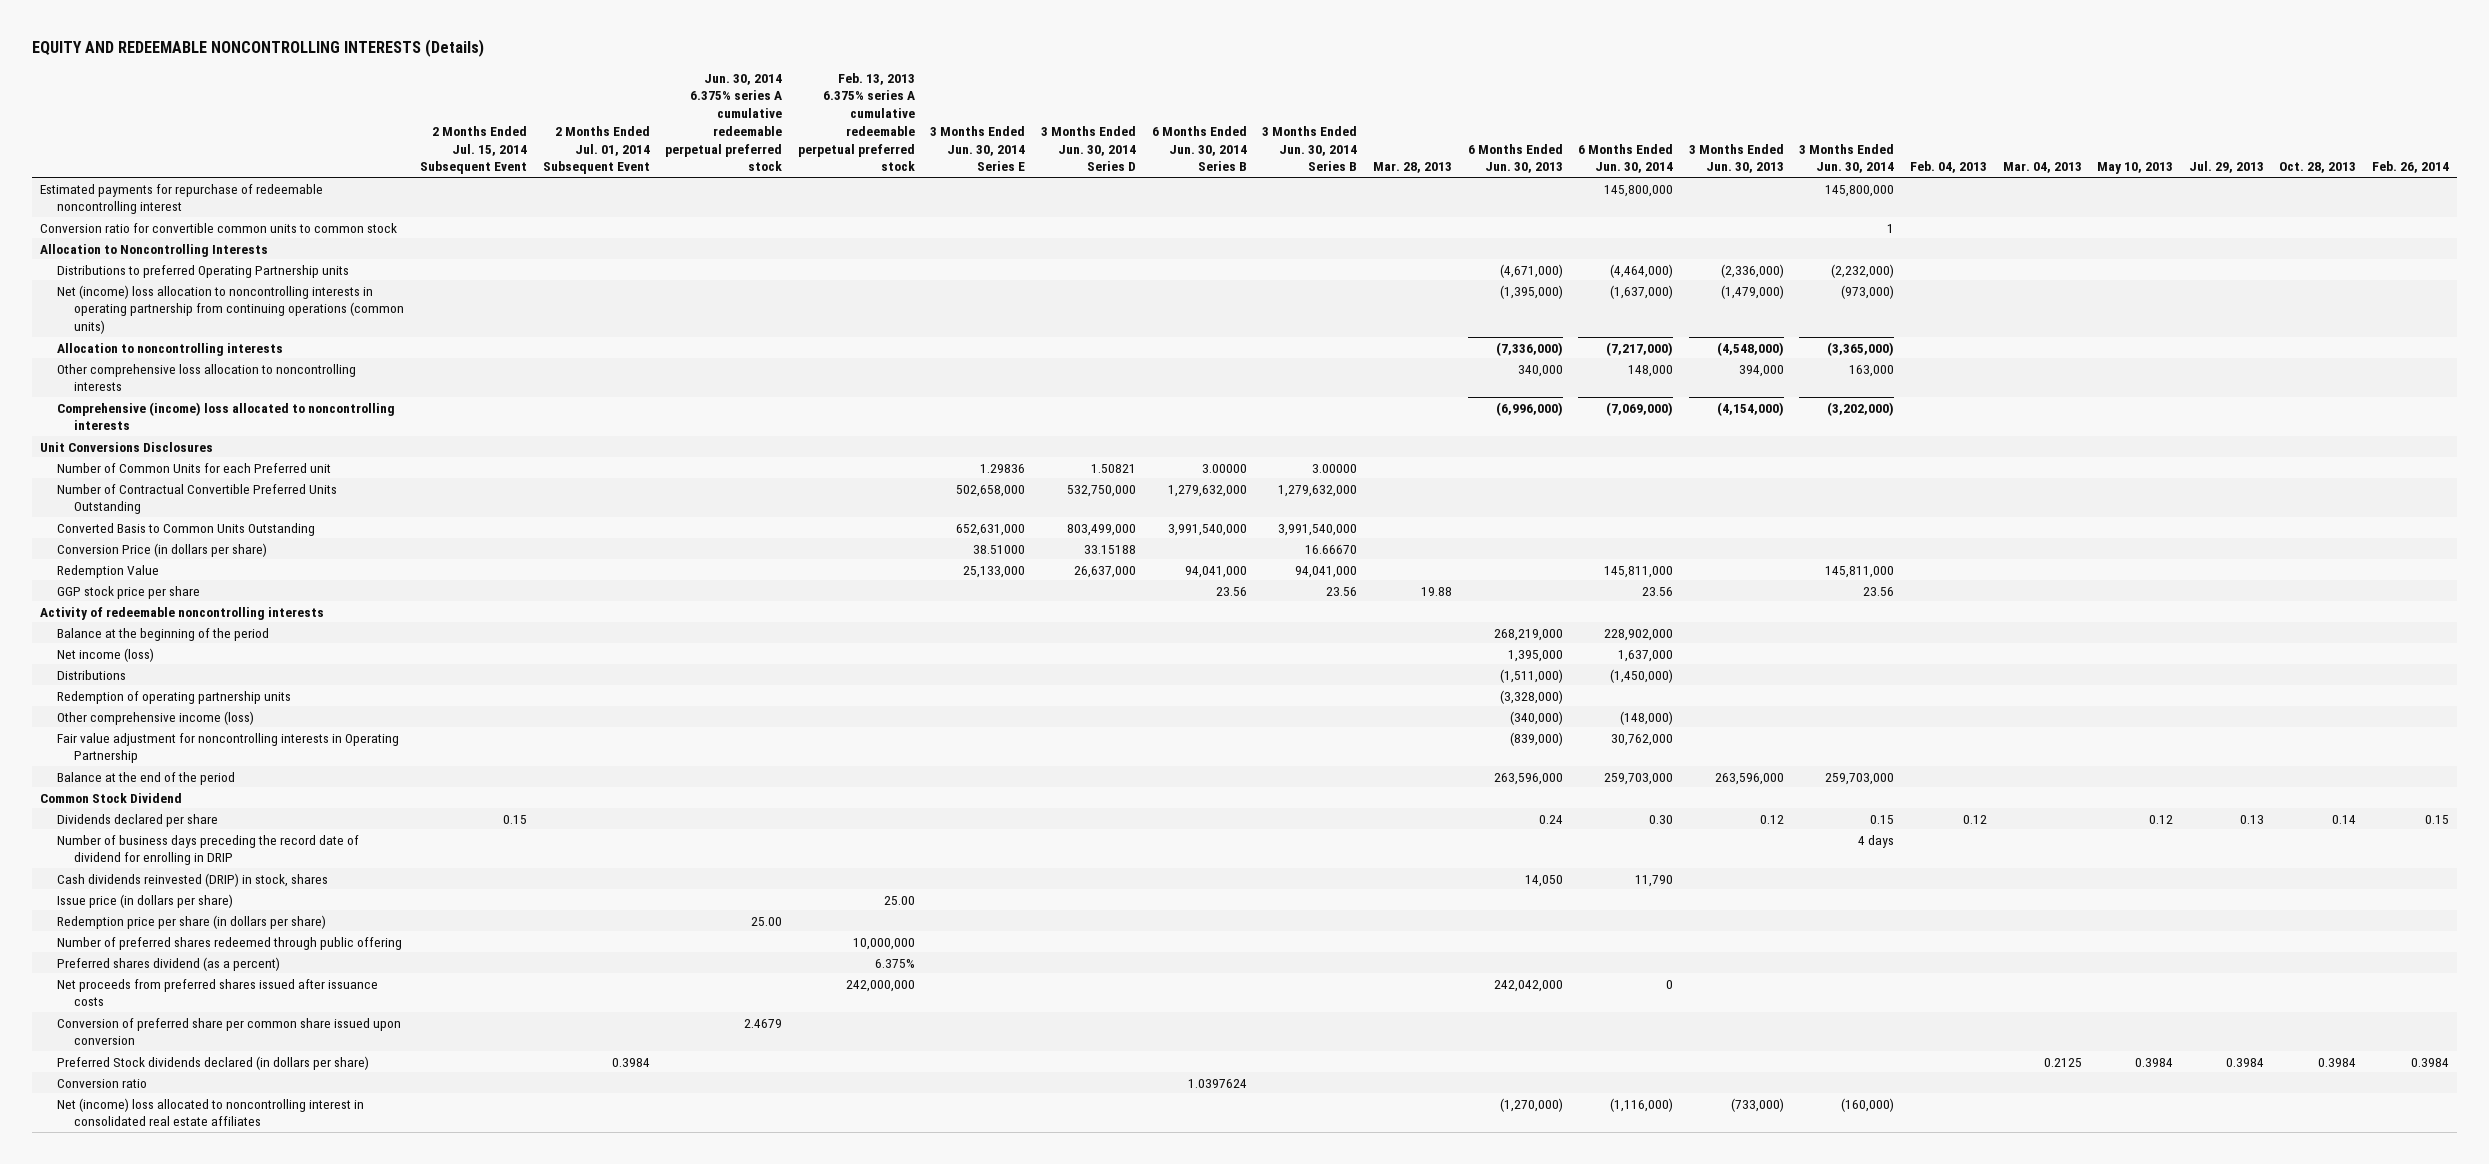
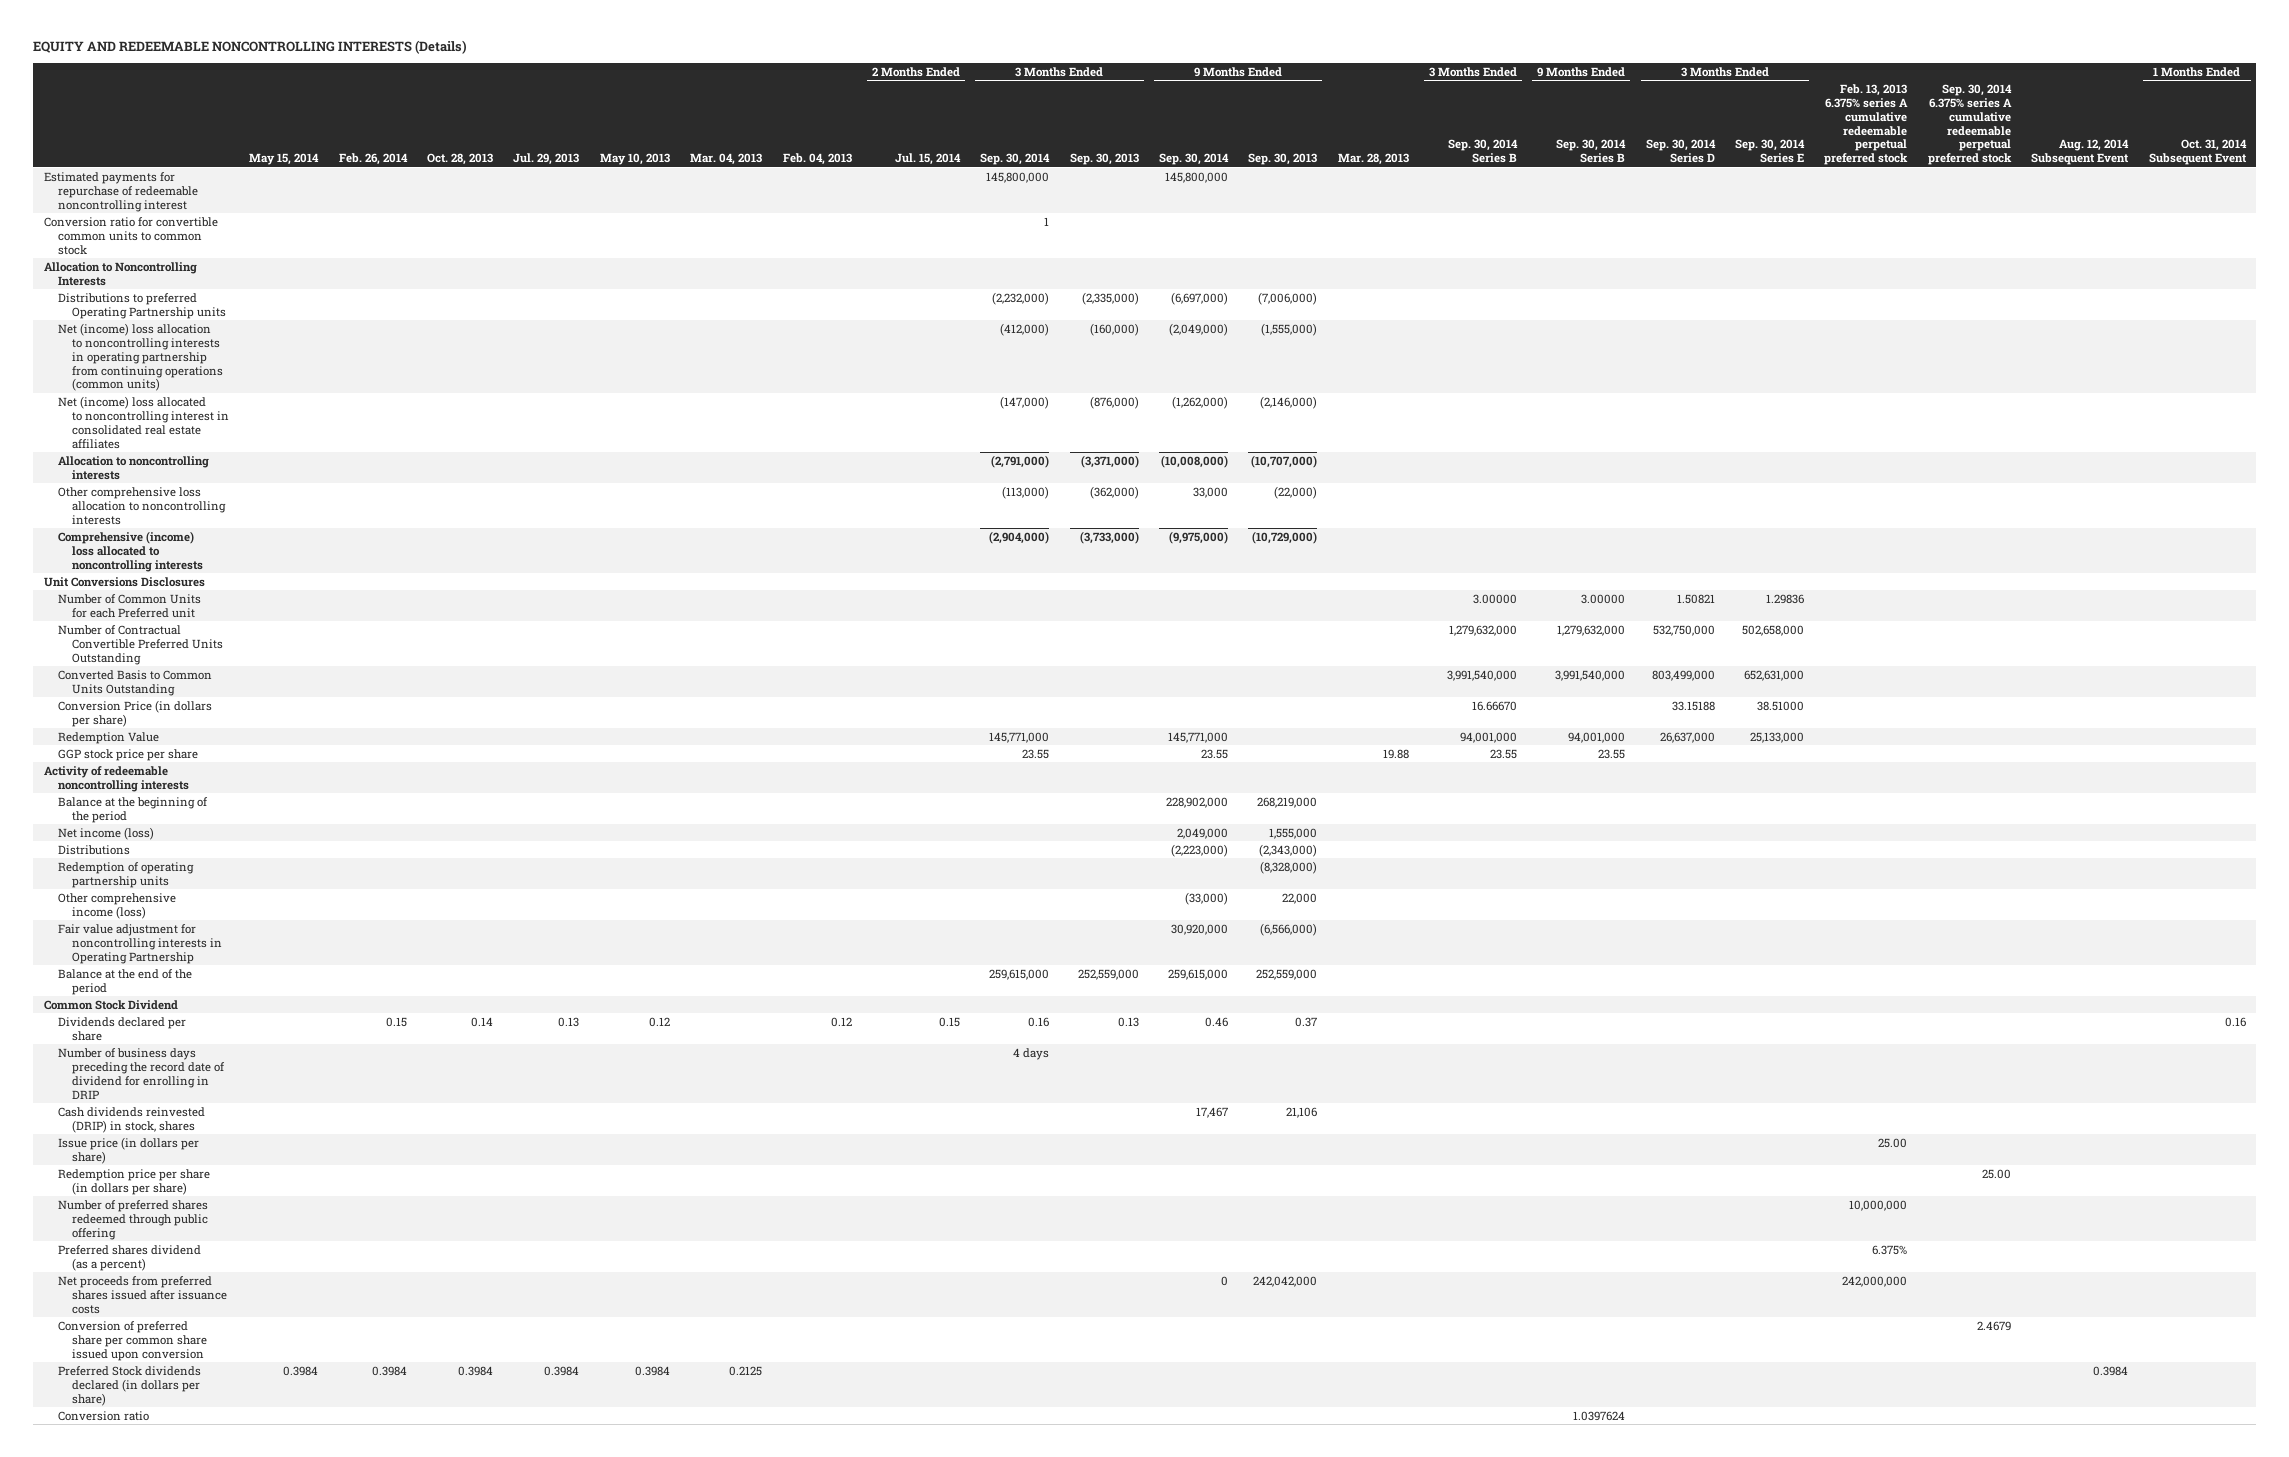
- | 2 Months Ended Jul. 15, 2014 Subsequent Event | 2 Months Ended Jul. 01, 2014 Subsequent Event | Jun. 30, 2014 6.375% series A cumulative redeemable perpetual preferred stock | Feb. 13, 2013 6.375% series A cumulative redeemable perpetual preferred stock | 3 Months Ended Jun. 30, 2014 Series E | 3 Months Ended Jun. 30, 2014 Series D | 6 Months Ended Jun. 30, 2014 Series B | 3 Months Ended Jun. 30, 2014 Series B | Mar. 28, 2013 | 6 Months Ended Jun. 30, 2013 | 6 Months Ended Jun. 30, 2014 | 3 Months Ended Jun. 30, 2013 | 3 Months Ended Jun. 30, 2014 | Feb. 04, 2013 | Mar. 04, 2013 | May 10, 2013 | Jul. 29, 2013 | Oct. 28, 2013 | Feb. 26, 2014
+ | May 15, 2014 | Feb. 26, 2014 | Oct. 28, 2013 | Jul. 29, 2013 | May 10, 2013 | Mar. 04, 2013 | Feb. 04, 2013 | 2 Months Ended Jul. 15, 2014 | 3 Months Ended Sep. 30, 2014 | 3 Months Ended Sep. 30, 2013 | 9 Months Ended Sep. 30, 2014 | 9 Months Ended Sep. 30, 2013 | Mar. 28, 2013 | 3 Months Ended Sep. 30, 2014 Series B | 9 Months Ended Sep. 30, 2014 Series B | 3 Months Ended Sep. 30, 2014 Series D | 3 Months Ended Sep. 30, 2014 Series E | Feb. 13, 2013 6.375% series A cumulative redeemable perpetual preferred stock | Sep. 30, 2014 6.375% series A cumulative redeemable perpetual preferred stock | Aug. 12, 2014 Subsequent Event | 1 Months Ended Oct. 31, 2014 Subsequent Event
moved up: Net (income) loss allocated to noncontrolling interest in consolidated real estate affiliates | | | | | | | | | (147,000) | (876,000) | (1,262,000) | (2,146,000) | | | | | | | | |

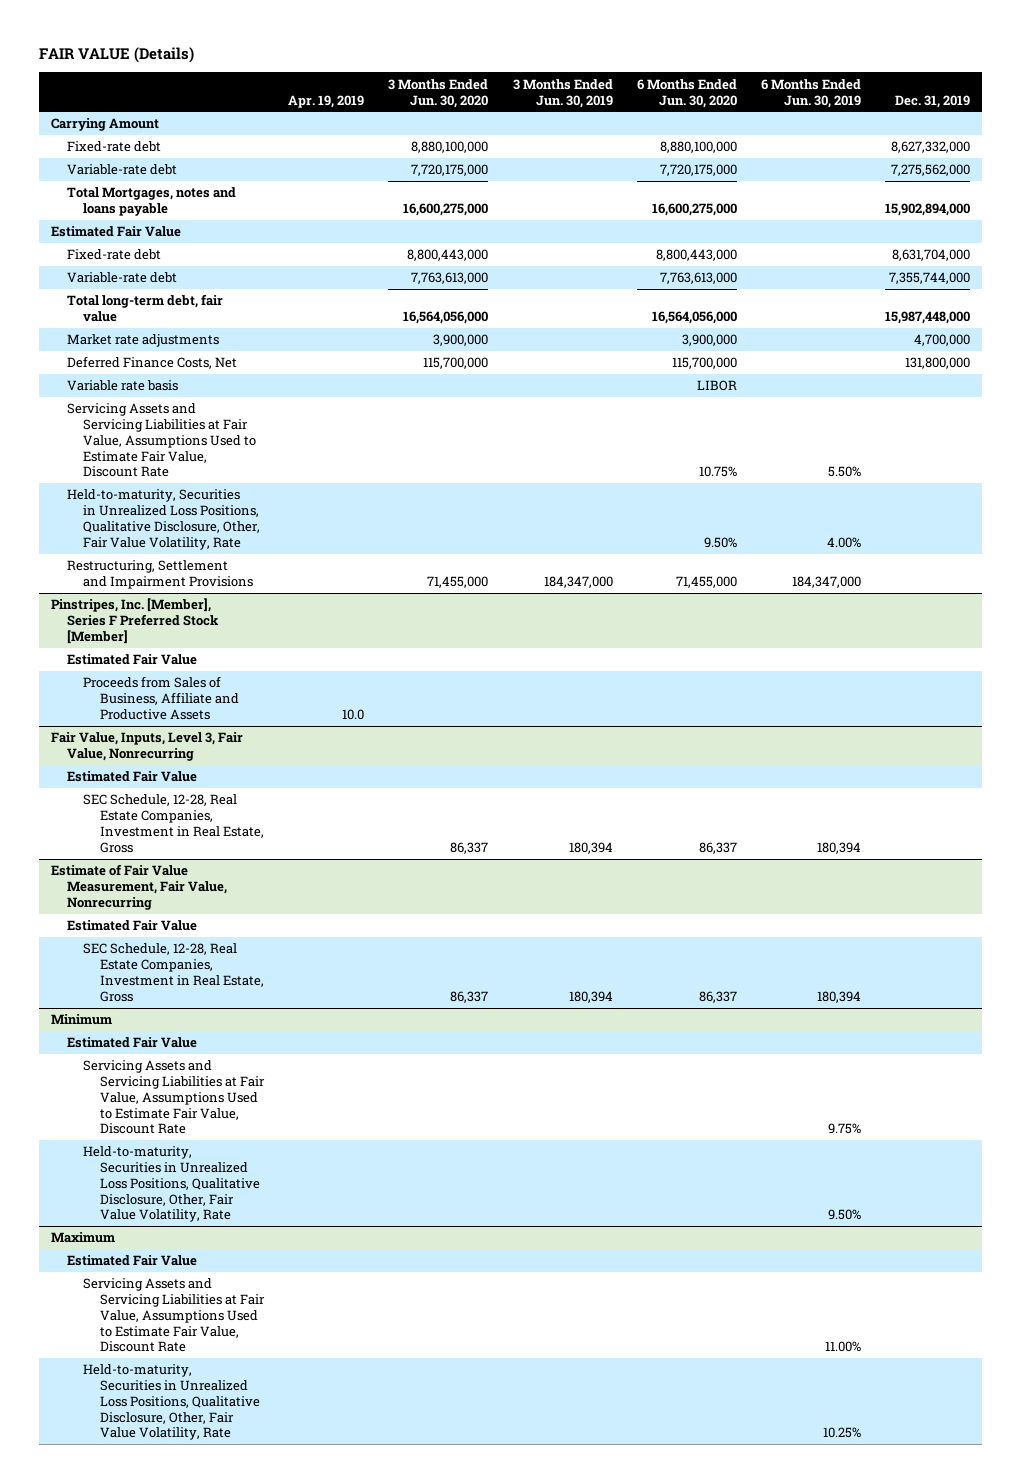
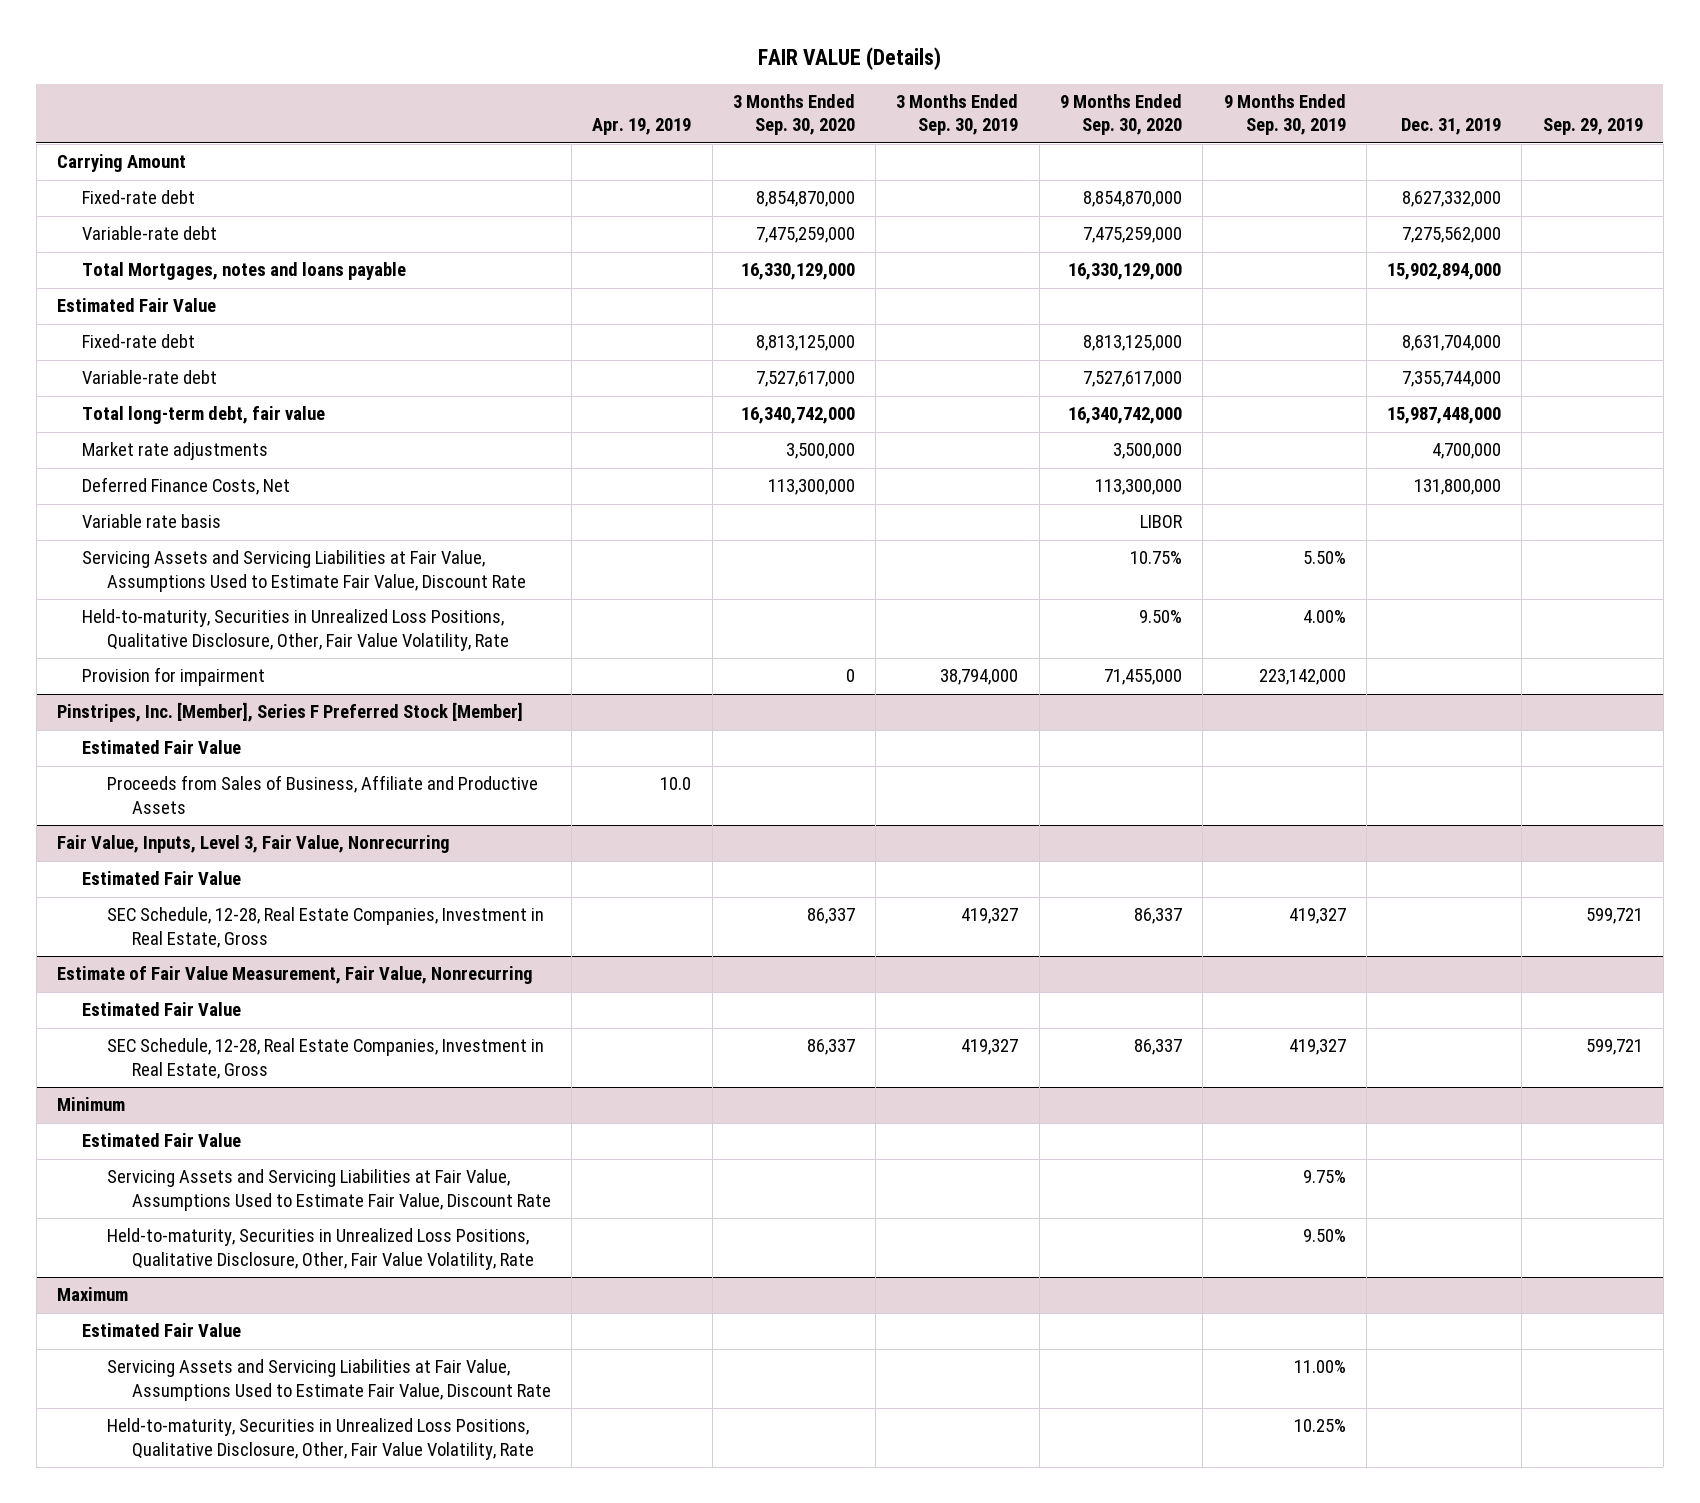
- | Apr. 19, 2019 | 3 Months Ended Jun. 30, 2020 | 3 Months Ended Jun. 30, 2019 | 6 Months Ended Jun. 30, 2020 | 6 Months Ended Jun. 30, 2019 | Dec. 31, 2019
+ | Apr. 19, 2019 | 3 Months Ended Sep. 30, 2020 | 3 Months Ended Sep. 30, 2019 | 9 Months Ended Sep. 30, 2020 | 9 Months Ended Sep. 30, 2019 | Dec. 31, 2019 | Sep. 29, 2019
- Restructuring, Settlement and Impairment Provisions | | 71,455,000 | 184,347,000 | 71,455,000 | 184,347,000 |
+ Provision for impairment | | 0 | 38,794,000 | 71,455,000 | 223,142,000 | |

